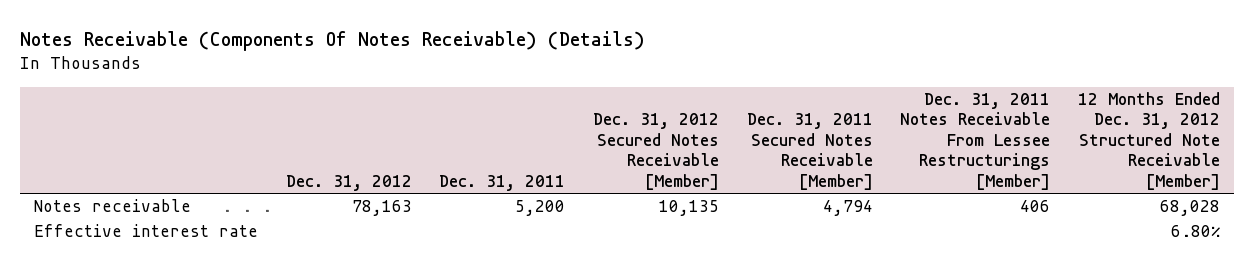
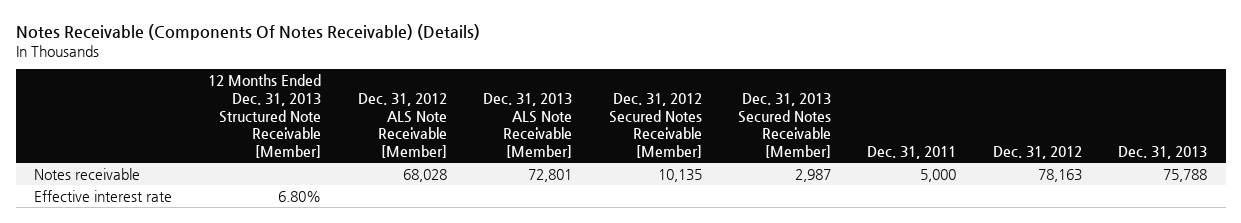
- | Dec. 31, 2012 | Dec. 31, 2011 | Dec. 31, 2012 Secured Notes Receivable [Member] | Dec. 31, 2011 Secured Notes Receivable [Member] | Dec. 31, 2011 Notes Receivable From Lessee Restructurings [Member] | 12 Months Ended Dec. 31, 2012 Structured Note Receivable [Member]
+ | 12 Months Ended Dec. 31, 2013 Structured Note Receivable [Member] | Dec. 31, 2012 ALS Note Receivable [Member] | Dec. 31, 2013 ALS Note Receivable [Member] | Dec. 31, 2012 Secured Notes Receivable [Member] | Dec. 31, 2013 Secured Notes Receivable [Member] | Dec. 31, 2011 | Dec. 31, 2012 | Dec. 31, 2013
- Notes receivable | 78,163 | 5,200 | 10,135 | 4,794 | 406 | 68,028
+ Notes receivable | | 68,028 | 72,801 | 10,135 | 2,987 | 5,000 | 78,163 | 75,788

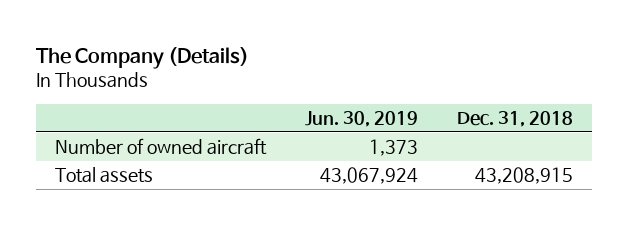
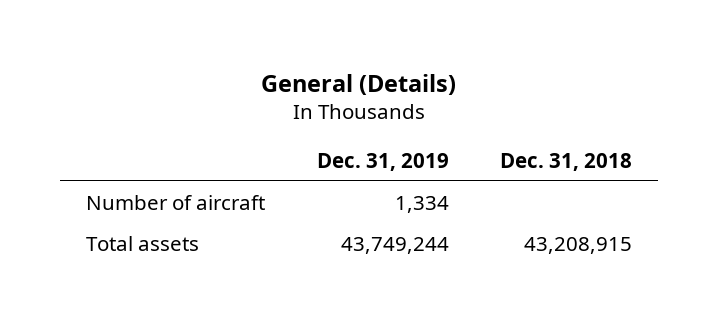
- The Company (Details)
+ General (Details)
- | Jun. 30, 2019 | Dec. 31, 2018
+ | Dec. 31, 2019 | Dec. 31, 2018
- Number of owned aircraft | 1,373 |
+ Number of aircraft | 1,334 |

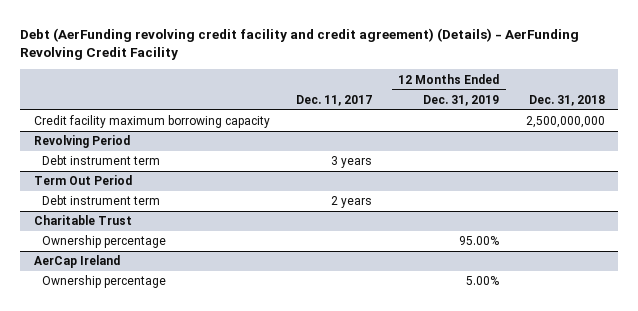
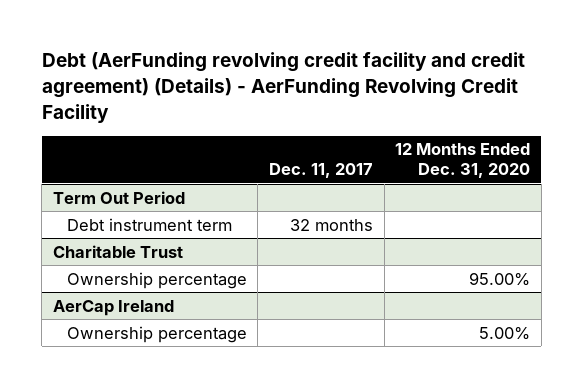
- | Dec. 11, 2017 | 12 Months Ended Dec. 31, 2019 | Dec. 31, 2018
+ | Dec. 11, 2017 | 12 Months Ended Dec. 31, 2020
- Credit facility maximum borrowing capacity | | | 2,500,000,000
- Revolving Period
- Debt instrument term | 3 years | |
@ Term Out Period
- Debt instrument term | 2 years | |
+ Debt instrument term | 32 months |

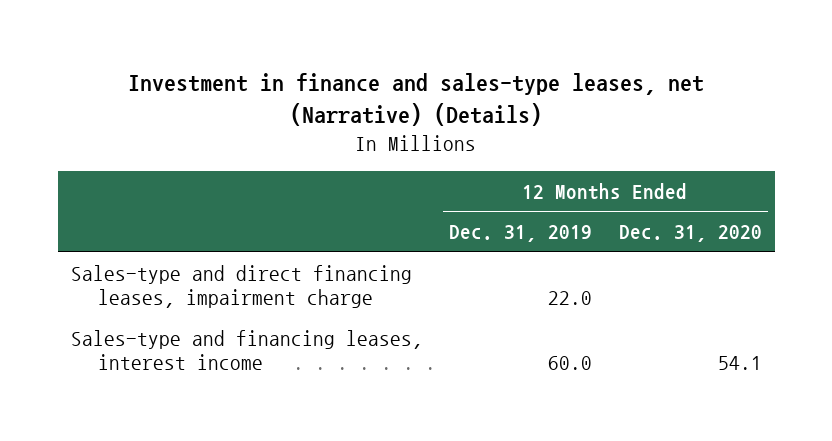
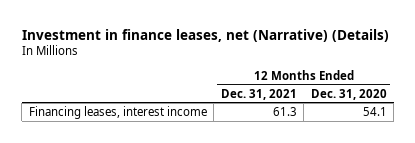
- Investment in finance and sales-type leases, net (Narrative) (Details)
+ Investment in finance leases, net (Narrative) (Details)
- | 12 Months Ended Dec. 31, 2019 | 12 Months Ended Dec. 31, 2020
+ | 12 Months Ended Dec. 31, 2021 | 12 Months Ended Dec. 31, 2020
- Sales-type and direct financing leases, impairment charge | 22.0 |
- Sales-type and financing leases, interest income | 60.0 | 54.1
+ Financing leases, interest income | 61.3 | 54.1

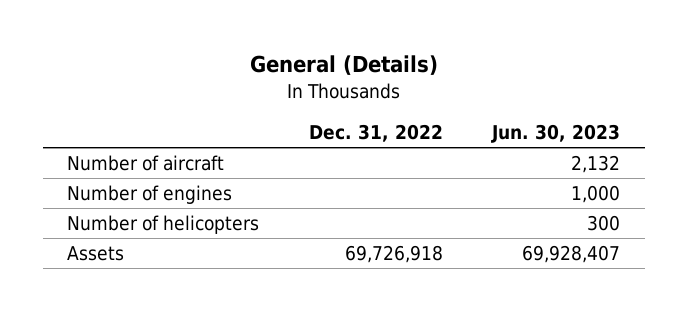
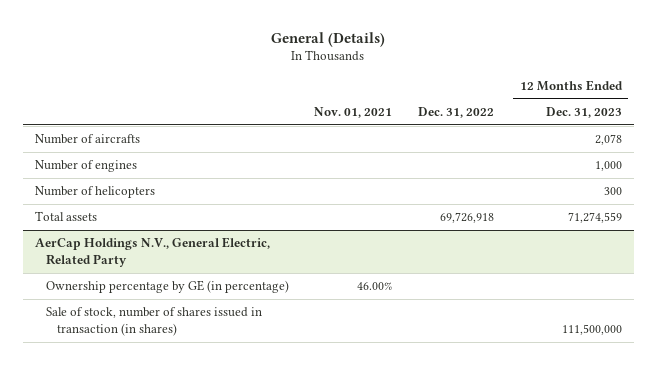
- | Dec. 31, 2022 | Jun. 30, 2023
+ | Nov. 01, 2021 | Dec. 31, 2022 | 12 Months Ended Dec. 31, 2023
- Number of aircraft | | 2,132
+ Number of aircrafts | | | 2,078
- Assets | 69,726,918 | 69,928,407
+ Total assets | | 69,726,918 | 71,274,559
+ AerCap Holdings N.V., General Electric, Related Party
+ Ownership percentage by GE (in percentage) | 46.00% | |
+ Sale of stock, number of shares issued in transaction (in shares) | | | 111,500,000

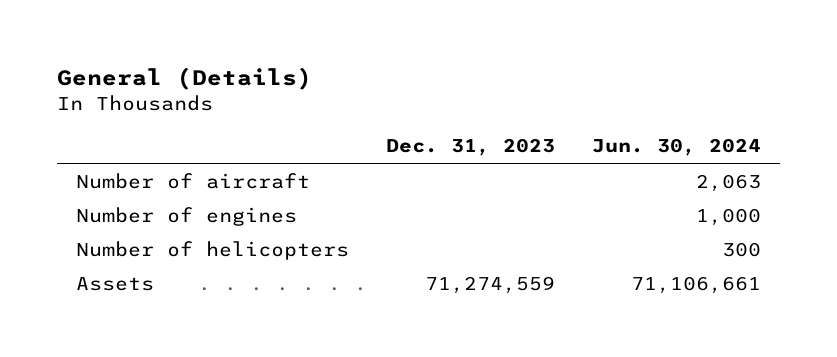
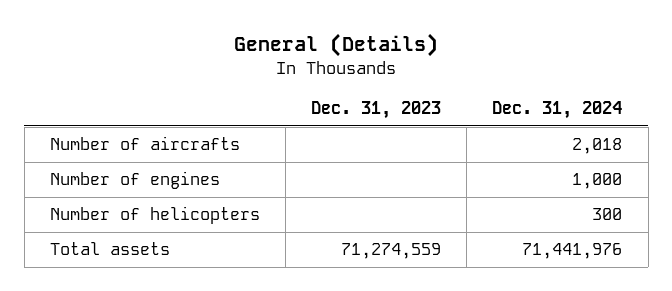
- | Dec. 31, 2023 | Jun. 30, 2024
+ | Dec. 31, 2023 | Dec. 31, 2024
- Number of aircraft | | 2,063
+ Number of aircrafts | | 2,018
- Assets | 71,274,559 | 71,106,661
+ Total assets | 71,274,559 | 71,441,976

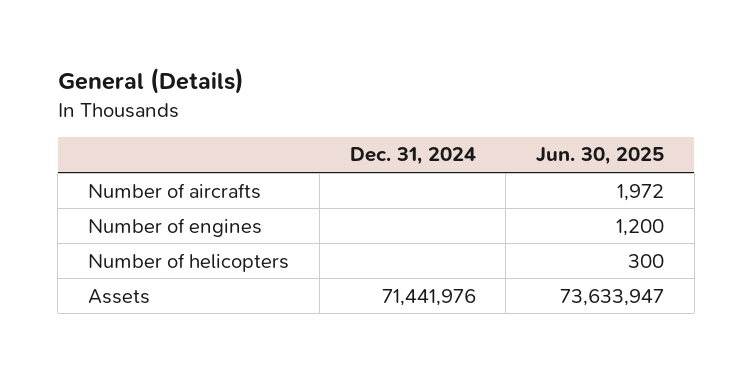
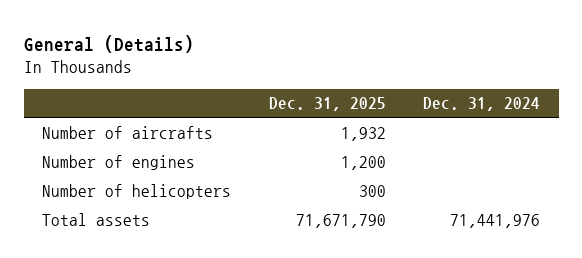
- | Dec. 31, 2024 | Jun. 30, 2025
+ | Dec. 31, 2025 | Dec. 31, 2024
- Assets | 71,441,976 | 73,633,947
+ Total assets | 71,671,790 | 71,441,976

